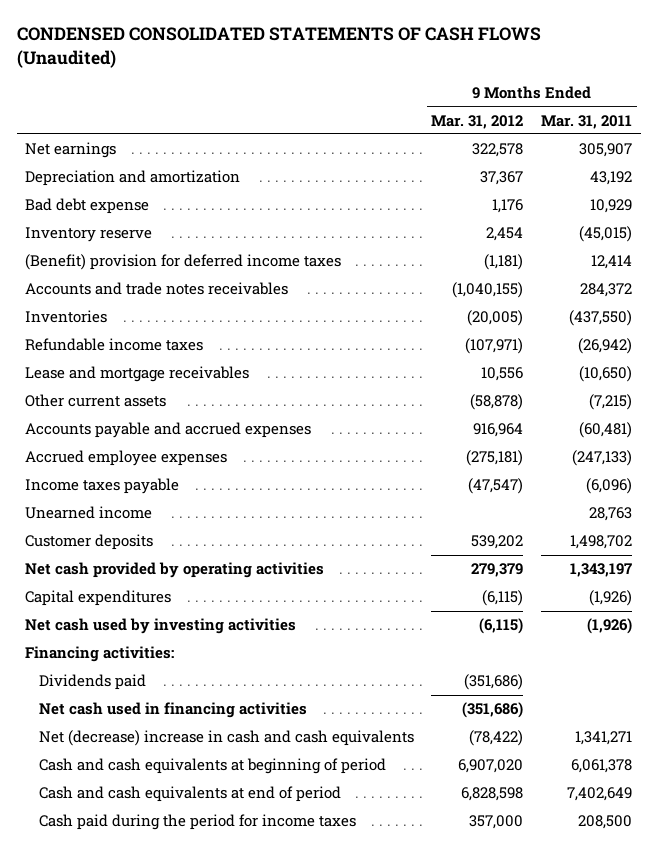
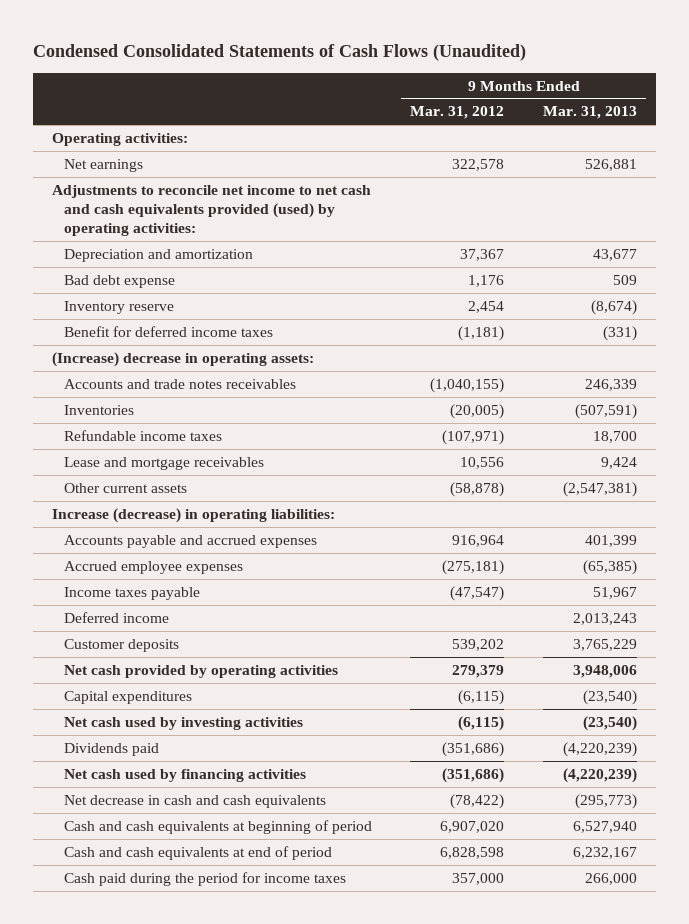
- CONDENSED CONSOLIDATED STATEMENTS OF CASH FLOWS (Unaudited)
+ Condensed Consolidated Statements of Cash Flows (Unaudited)
- | 9 Months Ended Mar. 31, 2012 | 9 Months Ended Mar. 31, 2011
+ | 9 Months Ended Mar. 31, 2012 | 9 Months Ended Mar. 31, 2013
+ Operating activities:
+ Adjustments to reconcile net income to net cash and cash equivalents provided (used) by operating activities:
- (Benefit) provision for deferred income taxes | (1,181) | 12,414
+ Benefit for deferred income taxes | (1,181) | (331)
+ (Increase) decrease in operating assets:
+ Increase (decrease) in operating liabilities:
- Unearned income | | 28,763
+ Deferred income | | 2,013,243
- Financing activities:
- Net cash used in financing activities | (351,686) |
- Net (decrease) increase in cash and cash equivalents | (78,422) | 1,341,271
+ Net cash used by financing activities | (351,686) | (4,220,239)
+ Net decrease in cash and cash equivalents | (78,422) | (295,773)

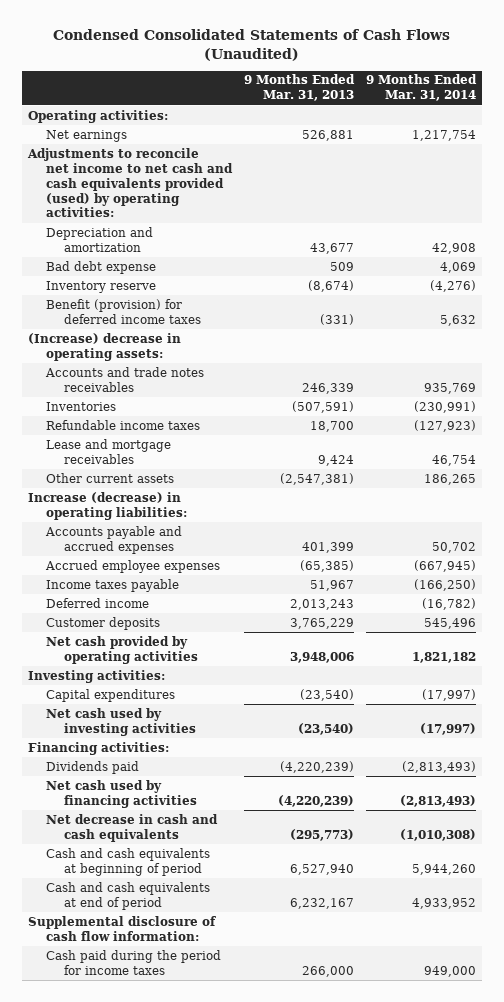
- | 9 Months Ended Mar. 31, 2012 | 9 Months Ended Mar. 31, 2013
+ | 9 Months Ended Mar. 31, 2013 | 9 Months Ended Mar. 31, 2014
- Benefit for deferred income taxes | (1,181) | (331)
+ Benefit (provision) for deferred income taxes | (331) | 5,632
+ Investing activities:
+ Financing activities:
+ Supplemental disclosure of cash flow information:

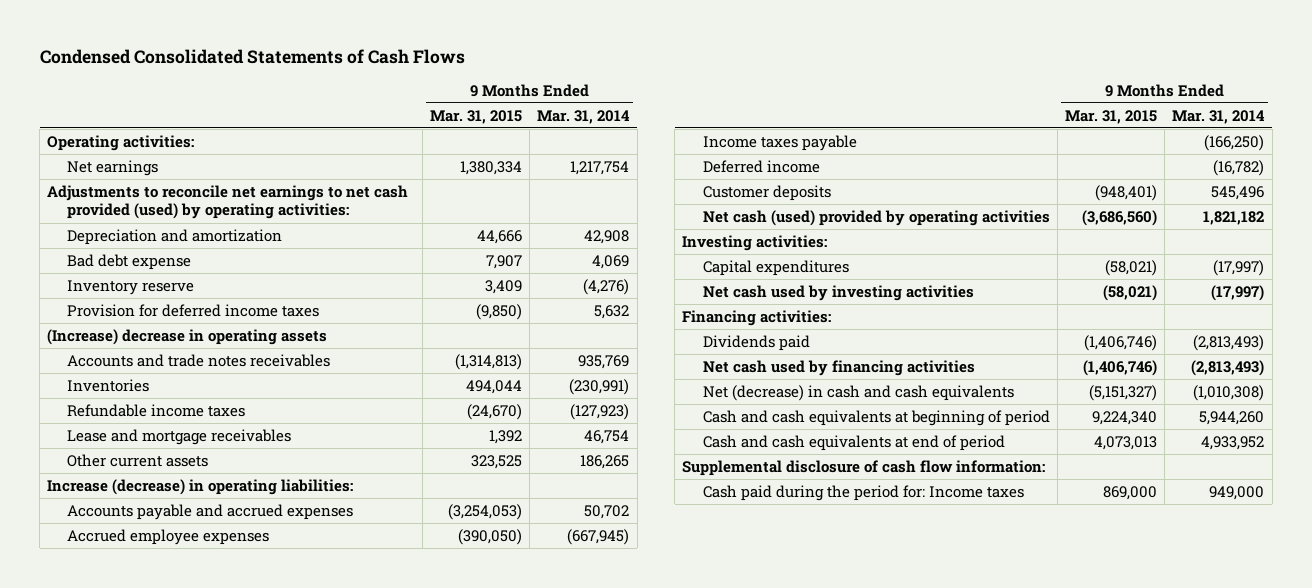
- Condensed Consolidated Statements of Cash Flows (Unaudited)
+ Condensed Consolidated Statements of Cash Flows
- | 9 Months Ended Mar. 31, 2013 | 9 Months Ended Mar. 31, 2014
+ | 9 Months Ended Mar. 31, 2015 | 9 Months Ended Mar. 31, 2014
- Adjustments to reconcile net income to net cash and cash equivalents provided (used) by operating activities:
+ Adjustments to reconcile net earnings to net cash provided (used) by operating activities:
- Benefit (provision) for deferred income taxes | (331) | 5,632
- (Increase) decrease in operating assets:
+ Provision for deferred income taxes | (9,850) | 5,632
+ (Increase) decrease in operating assets
- Net cash provided by operating activities | 3,948,006 | 1,821,182
+ Net cash (used) provided by operating activities | (3,686,560) | 1,821,182
- Net decrease in cash and cash equivalents | (295,773) | (1,010,308)
+ Net (decrease) in cash and cash equivalents | (5,151,327) | (1,010,308)
- Cash paid during the period for income taxes | 266,000 | 949,000
+ Cash paid during the period for: Income taxes | 869,000 | 949,000

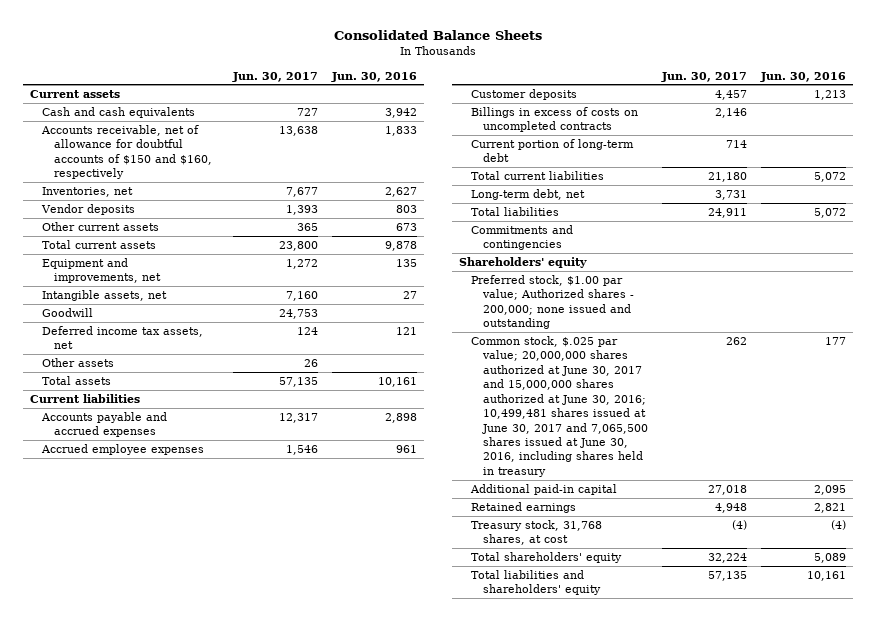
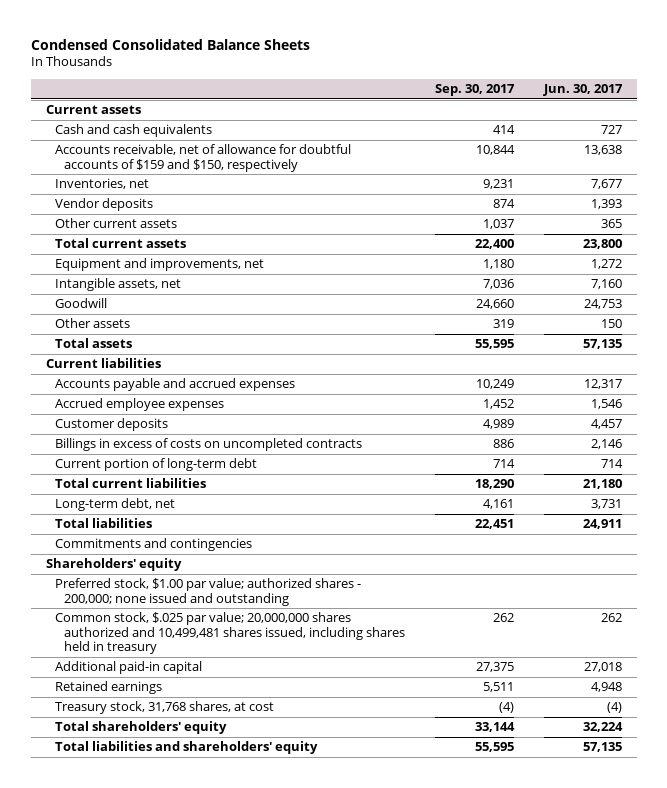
- Consolidated Balance Sheets
+ Condensed Consolidated Balance Sheets
- | Jun. 30, 2017 | Jun. 30, 2016
+ | Sep. 30, 2017 | Jun. 30, 2017
- Accounts receivable, net of allowance for doubtful accounts of $150 and $160, respectively | 13,638 | 1,833
+ Accounts receivable, net of allowance for doubtful accounts of $159 and $150, respectively | 10,844 | 13,638
- Deferred income tax assets, net | 124 | 121
- Other assets | 26 |
+ Other assets | 319 | 150
- Preferred stock, $1.00 par value; Authorized shares - 200,000; none issued and outstanding
- Common stock, $.025 par value; 20,000,000 shares authorized at June 30, 2017 and 15,000,000 shares authorized at June 30, 2016; 10,499,481 shares issued at June 30, 2017 and 7,065,500 shares issued at June 30, 2016, including shares held in treasury | 262 | 177
+ Preferred stock, $1.00 par value; authorized shares - 200,000; none issued and outstanding
+ Common stock, $.025 par value; 20,000,000 shares authorized and 10,499,481 shares issued, including shares held in treasury | 262 | 262

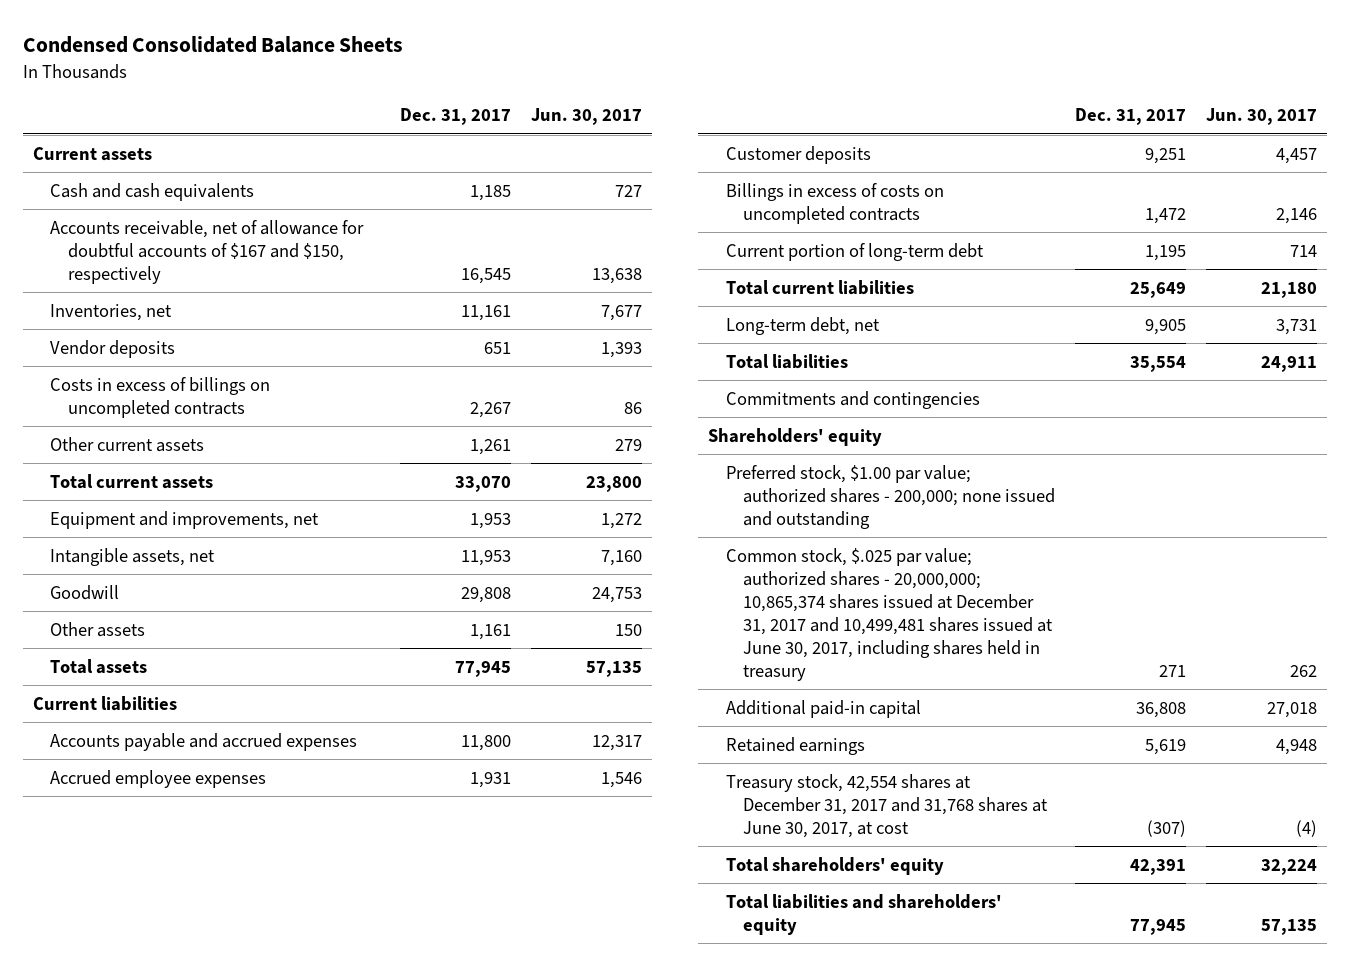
- | Sep. 30, 2017 | Jun. 30, 2017
+ | Dec. 31, 2017 | Jun. 30, 2017
- Accounts receivable, net of allowance for doubtful accounts of $159 and $150, respectively | 10,844 | 13,638
+ Accounts receivable, net of allowance for doubtful accounts of $167 and $150, respectively | 16,545 | 13,638
- Other current assets | 1,037 | 365
+ Costs in excess of billings on uncompleted contracts | 2,267 | 86
+ Other current assets | 1,261 | 279
- Common stock, $.025 par value; 20,000,000 shares authorized and 10,499,481 shares issued, including shares held in treasury | 262 | 262
+ Common stock, $.025 par value; authorized shares - 20,000,000; 10,865,374 shares issued at December 31, 2017 and 10,499,481 shares issued at June 30, 2017, including shares held in treasury | 271 | 262
- Treasury stock, 31,768 shares, at cost | (4) | (4)
+ Treasury stock, 42,554 shares at December 31, 2017 and 31,768 shares at June 30, 2017, at cost | (307) | (4)

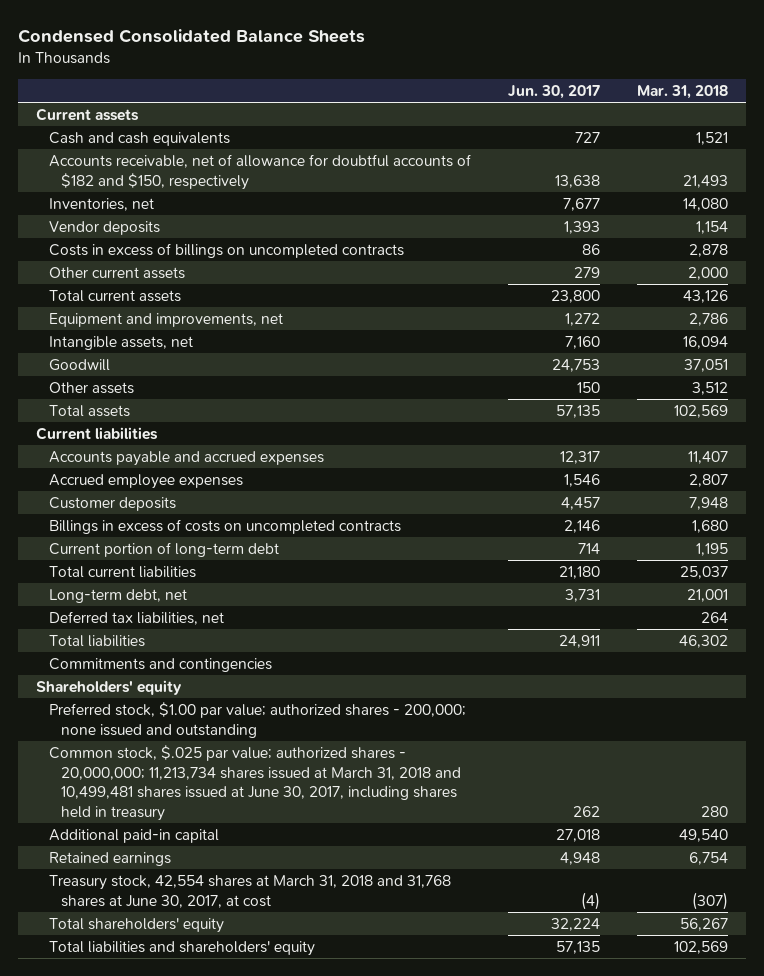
- | Dec. 31, 2017 | Jun. 30, 2017
+ | Jun. 30, 2017 | Mar. 31, 2018
- Accounts receivable, net of allowance for doubtful accounts of $167 and $150, respectively | 16,545 | 13,638
+ Accounts receivable, net of allowance for doubtful accounts of $182 and $150, respectively | 13,638 | 21,493
+ Deferred tax liabilities, net | | 264
- Common stock, $.025 par value; authorized shares - 20,000,000; 10,865,374 shares issued at December 31, 2017 and 10,499,481 shares issued at June 30, 2017, including shares held in treasury | 271 | 262
+ Common stock, $.025 par value; authorized shares - 20,000,000; 11,213,734 shares issued at March 31, 2018 and 10,499,481 shares issued at June 30, 2017, including shares held in treasury | 262 | 280
- Treasury stock, 42,554 shares at December 31, 2017 and 31,768 shares at June 30, 2017, at cost | (307) | (4)
+ Treasury stock, 42,554 shares at March 31, 2018 and 31,768 shares at June 30, 2017, at cost | (4) | (307)

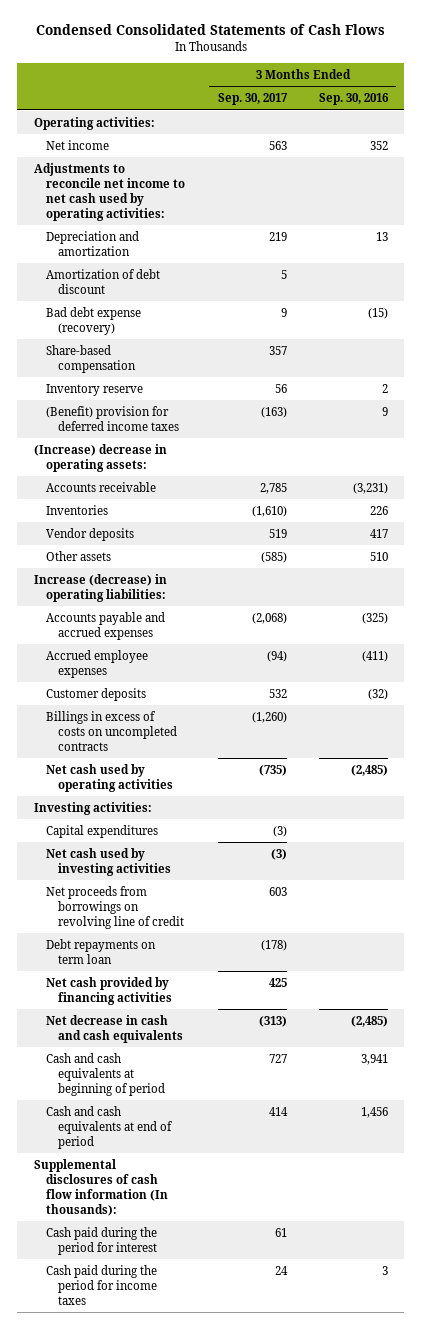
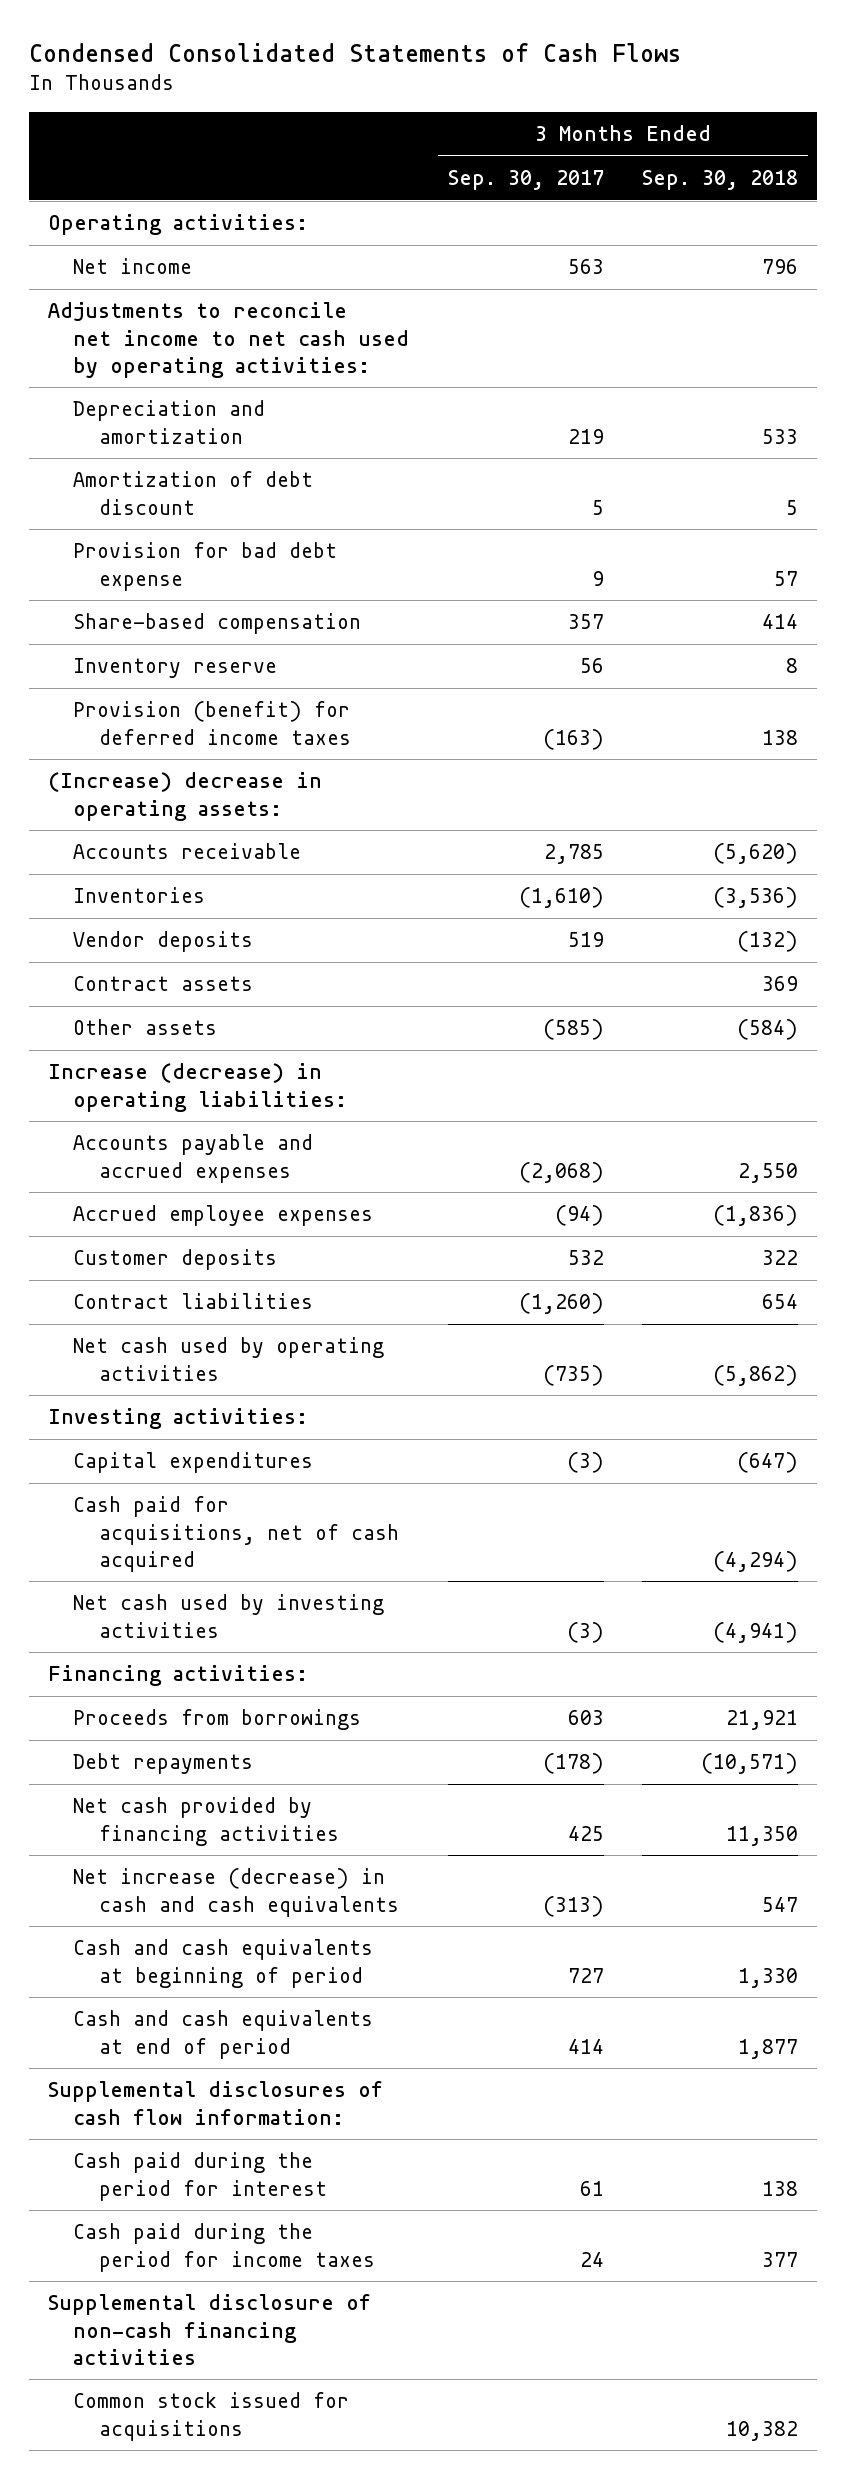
- | 3 Months Ended Sep. 30, 2017 | 3 Months Ended Sep. 30, 2016
+ | 3 Months Ended Sep. 30, 2017 | 3 Months Ended Sep. 30, 2018
- Bad debt expense (recovery) | 9 | (15)
+ Provision for bad debt expense | 9 | 57
- (Benefit) provision for deferred income taxes | (163) | 9
+ Provision (benefit) for deferred income taxes | (163) | 138
+ Contract assets | | 369
- Billings in excess of costs on uncompleted contracts | (1,260) |
+ Contract liabilities | (1,260) | 654
+ Cash paid for acquisitions, net of cash acquired | | (4,294)
- Net proceeds from borrowings on revolving line of credit | 603 |
- Debt repayments on term loan | (178) |
+ Financing activities:
+ Proceeds from borrowings | 603 | 21,921
+ Debt repayments | (178) | (10,571)
- Net decrease in cash and cash equivalents | (313) | (2,485)
+ Net increase (decrease) in cash and cash equivalents | (313) | 547
- Supplemental disclosures of cash flow information (In thousands):
+ Supplemental disclosures of cash flow information:
+ Supplemental disclosure of non-cash financing activities
+ Common stock issued for acquisitions | | 10,382

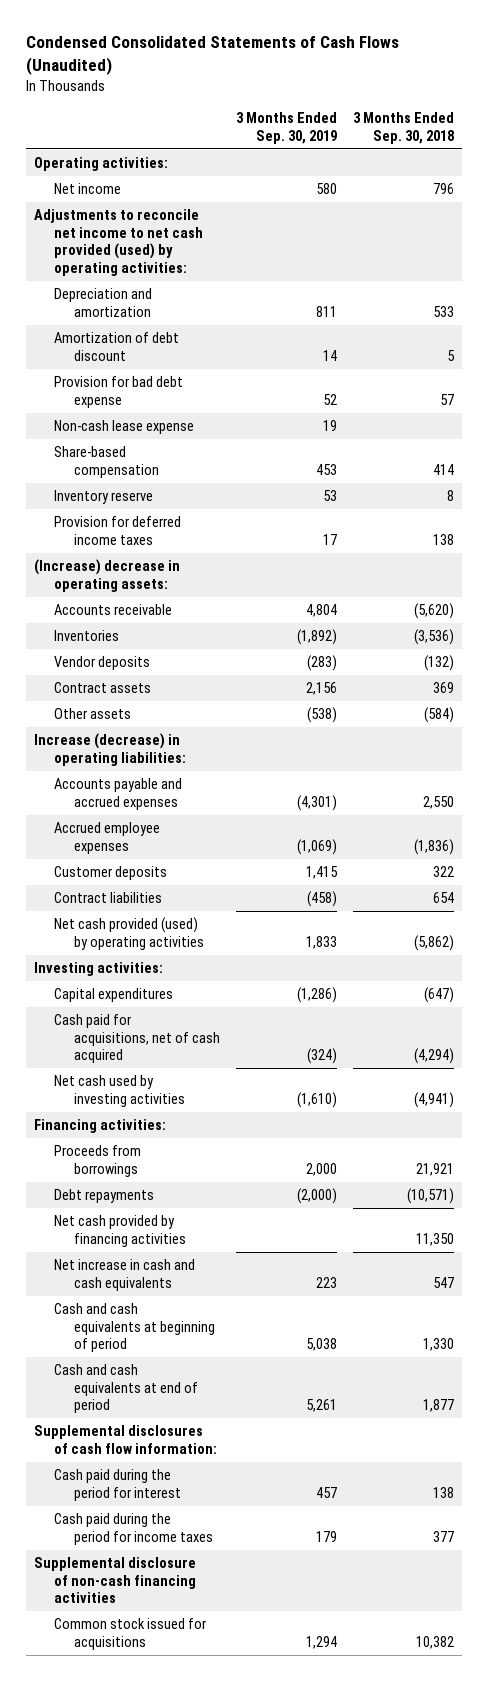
- Condensed Consolidated Statements of Cash Flows
+ Condensed Consolidated Statements of Cash Flows (Unaudited)
- | 3 Months Ended Sep. 30, 2017 | 3 Months Ended Sep. 30, 2018
+ | 3 Months Ended Sep. 30, 2019 | 3 Months Ended Sep. 30, 2018
- Adjustments to reconcile net income to net cash used by operating activities:
+ Adjustments to reconcile net income to net cash provided (used) by operating activities:
+ Non-cash lease expense | 19 |
- Provision (benefit) for deferred income taxes | (163) | 138
+ Provision for deferred income taxes | 17 | 138
- Net cash used by operating activities | (735) | (5,862)
+ Net cash provided (used) by operating activities | 1,833 | (5,862)
- Net increase (decrease) in cash and cash equivalents | (313) | 547
+ Net increase in cash and cash equivalents | 223 | 547

